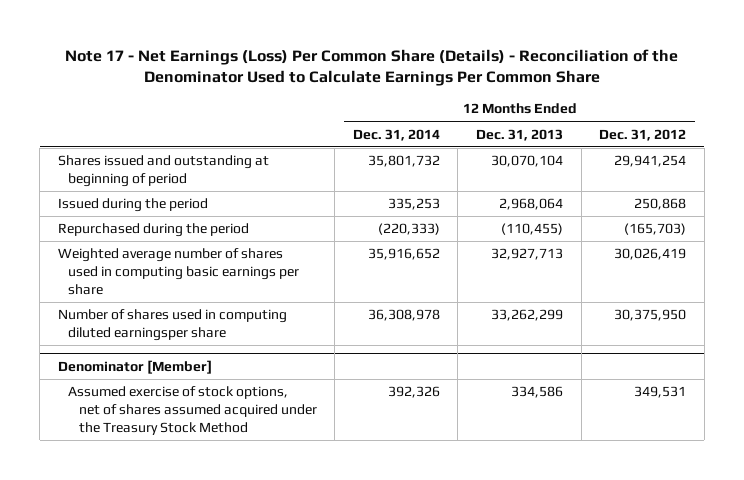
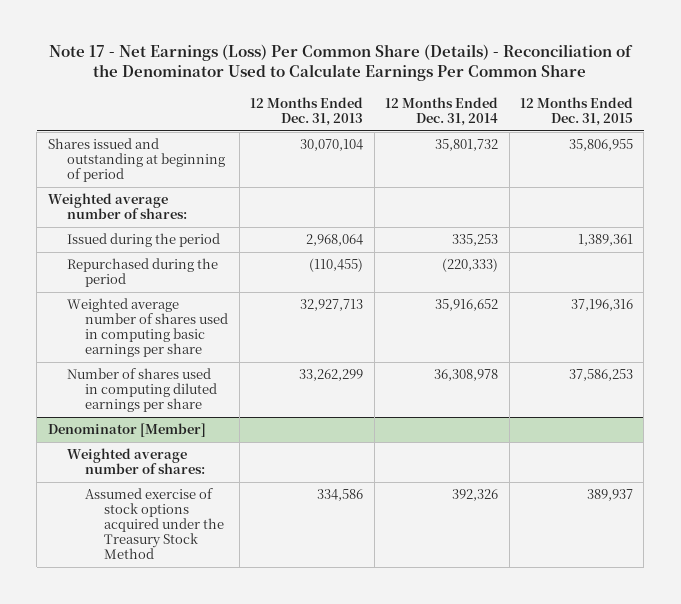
- | 12 Months Ended Dec. 31, 2014 | 12 Months Ended Dec. 31, 2013 | 12 Months Ended Dec. 31, 2012
+ | 12 Months Ended Dec. 31, 2013 | 12 Months Ended Dec. 31, 2014 | 12 Months Ended Dec. 31, 2015
+ Weighted average number of shares:
- Number of shares used in computing diluted earningsper share | 36,308,978 | 33,262,299 | 30,375,950
+ Number of shares used in computing diluted earnings per share | 33,262,299 | 36,308,978 | 37,586,253
@ Denominator [Member]
- Assumed exercise of stock options, net of shares assumed acquired under the Treasury Stock Method | 392,326 | 334,586 | 349,531
+ Weighted average number of shares:
+ Assumed exercise of stock options acquired under the Treasury Stock Method | 334,586 | 392,326 | 389,937

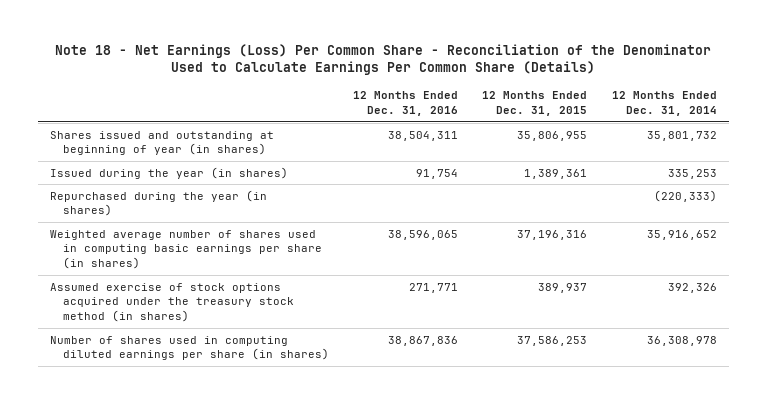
- Note 17 - Net Earnings (Loss) Per Common Share (Details) - Reconciliation of the Denominator Used to Calculate Earnings Per Common Share
+ Note 18 - Net Earnings (Loss) Per Common Share - Reconciliation of the Denominator Used to Calculate Earnings Per Common Share (Details)
- | 12 Months Ended Dec. 31, 2013 | 12 Months Ended Dec. 31, 2014 | 12 Months Ended Dec. 31, 2015
+ | 12 Months Ended Dec. 31, 2016 | 12 Months Ended Dec. 31, 2015 | 12 Months Ended Dec. 31, 2014
- Shares issued and outstanding at beginning of period | 30,070,104 | 35,801,732 | 35,806,955
- Weighted average number of shares:
- Issued during the period | 2,968,064 | 335,253 | 1,389,361
- Repurchased during the period | (110,455) | (220,333) |
- Weighted average number of shares used in computing basic earnings per share | 32,927,713 | 35,916,652 | 37,196,316
- Number of shares used in computing diluted earnings per share | 33,262,299 | 36,308,978 | 37,586,253
- Denominator [Member]
- Weighted average number of shares:
- Assumed exercise of stock options acquired under the Treasury Stock Method | 334,586 | 392,326 | 389,937
+ Shares issued and outstanding at beginning of year (in shares) | 38,504,311 | 35,806,955 | 35,801,732
+ Issued during the year (in shares) | 91,754 | 1,389,361 | 335,253
+ Repurchased during the year (in shares) | | | (220,333)
+ Weighted average number of shares used in computing basic earnings per share (in shares) | 38,596,065 | 37,196,316 | 35,916,652
+ Assumed exercise of stock options acquired under the treasury stock method (in shares) | 271,771 | 389,937 | 392,326
+ Number of shares used in computing diluted earnings per share (in shares) | 38,867,836 | 37,586,253 | 36,308,978

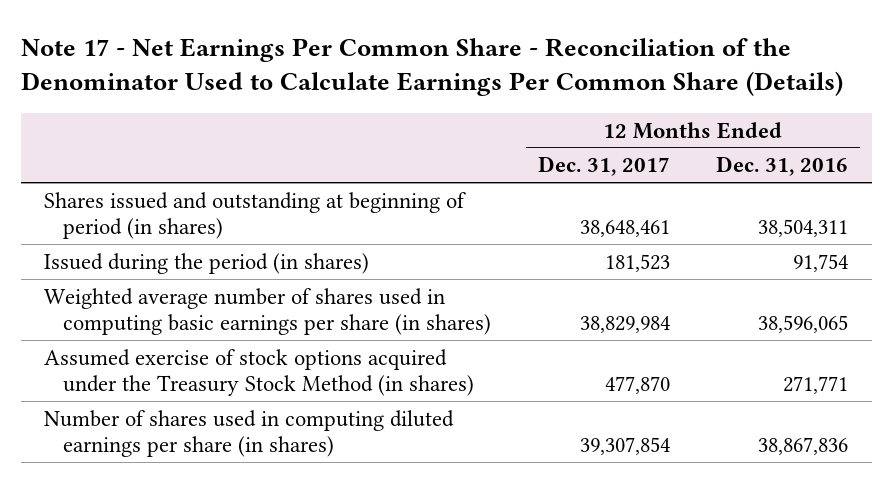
- Note 18 - Net Earnings (Loss) Per Common Share - Reconciliation of the Denominator Used to Calculate Earnings Per Common Share (Details)
+ Note 17 - Net Earnings Per Common Share - Reconciliation of the Denominator Used to Calculate Earnings Per Common Share (Details)
- | 12 Months Ended Dec. 31, 2016 | 12 Months Ended Dec. 31, 2015 | 12 Months Ended Dec. 31, 2014
+ | 12 Months Ended Dec. 31, 2017 | 12 Months Ended Dec. 31, 2016
- Shares issued and outstanding at beginning of year (in shares) | 38,504,311 | 35,806,955 | 35,801,732
- Issued during the year (in shares) | 91,754 | 1,389,361 | 335,253
- Repurchased during the year (in shares) | | | (220,333)
+ Shares issued and outstanding at beginning of period (in shares) | 38,648,461 | 38,504,311
+ Issued during the period (in shares) | 181,523 | 91,754
- Assumed exercise of stock options acquired under the treasury stock method (in shares) | 271,771 | 389,937 | 392,326
+ Assumed exercise of stock options acquired under the Treasury Stock Method (in shares) | 477,870 | 271,771

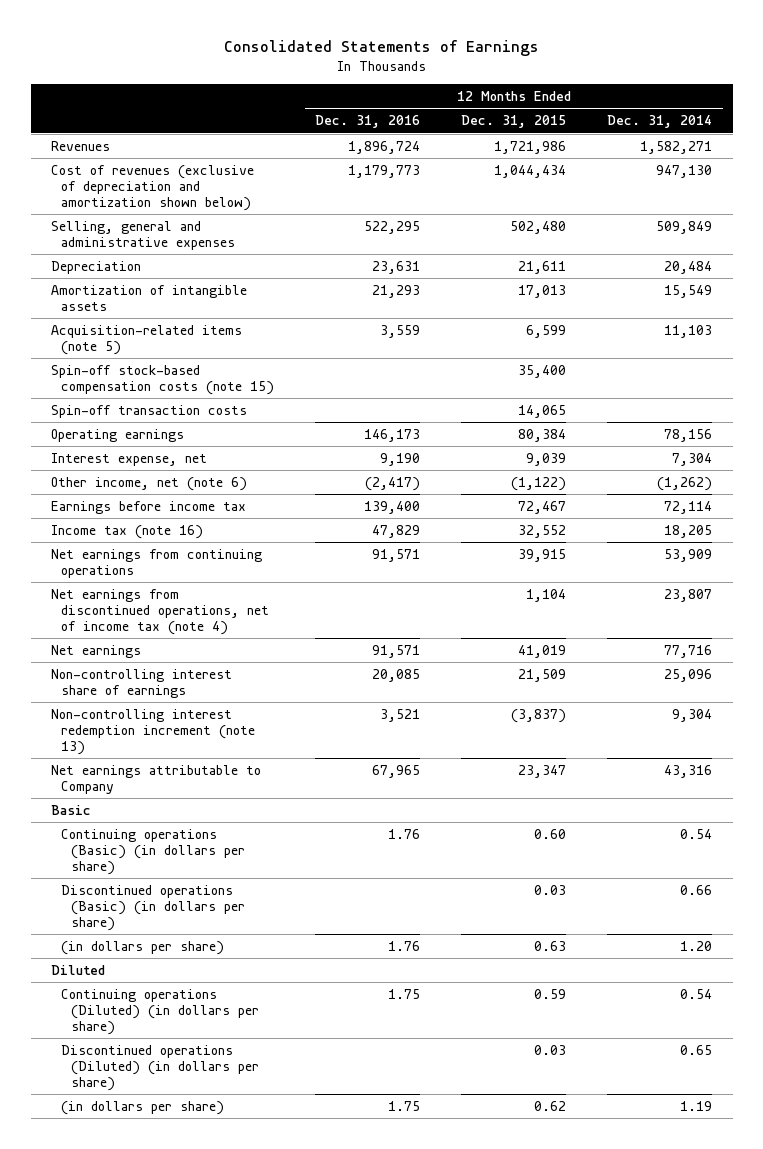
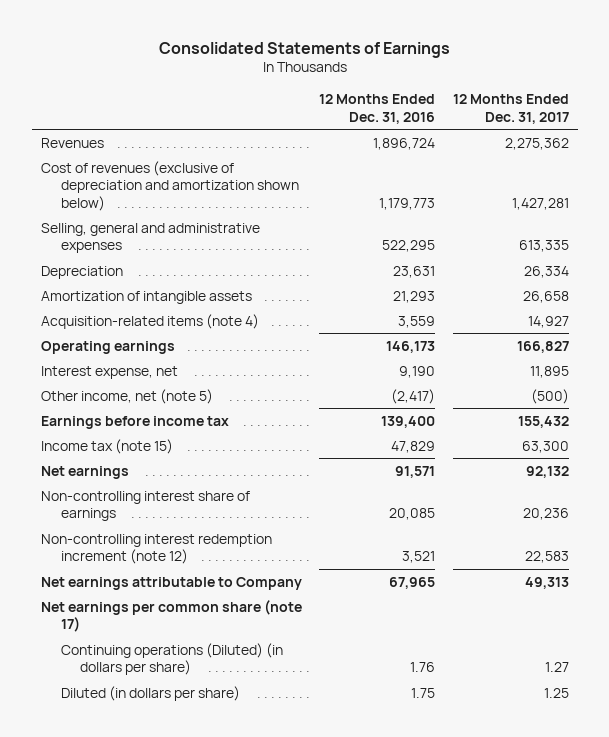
- | 12 Months Ended Dec. 31, 2016 | 12 Months Ended Dec. 31, 2015 | 12 Months Ended Dec. 31, 2014
+ | 12 Months Ended Dec. 31, 2016 | 12 Months Ended Dec. 31, 2017
- Acquisition-related items (note 5) | 3,559 | 6,599 | 11,103
- Spin-off stock-based compensation costs (note 15) | | 35,400 |
- Spin-off transaction costs | | 14,065 |
+ Acquisition-related items (note 4) | 3,559 | 14,927
- Other income, net (note 6) | (2,417) | (1,122) | (1,262)
+ Other income, net (note 5) | (2,417) | (500)
- Income tax (note 16) | 47,829 | 32,552 | 18,205
- Net earnings from continuing operations | 91,571 | 39,915 | 53,909
- Net earnings from discontinued operations, net of income tax (note 4) | | 1,104 | 23,807
+ Income tax (note 15) | 47,829 | 63,300
- Non-controlling interest redemption increment (note 13) | 3,521 | (3,837) | 9,304
+ Non-controlling interest redemption increment (note 12) | 3,521 | 22,583
- Basic
- Continuing operations (Basic) (in dollars per share) | 1.76 | 0.60 | 0.54
- Discontinued operations (Basic) (in dollars per share) | | 0.03 | 0.66
- (in dollars per share) | 1.76 | 0.63 | 1.20
- Diluted
- Continuing operations (Diluted) (in dollars per share) | 1.75 | 0.59 | 0.54
- Discontinued operations (Diluted) (in dollars per share) | | 0.03 | 0.65
- (in dollars per share) | 1.75 | 0.62 | 1.19
+ Net earnings per common share (note 17)
+ Continuing operations (Diluted) (in dollars per share) | 1.76 | 1.27
+ Diluted (in dollars per share) | 1.75 | 1.25

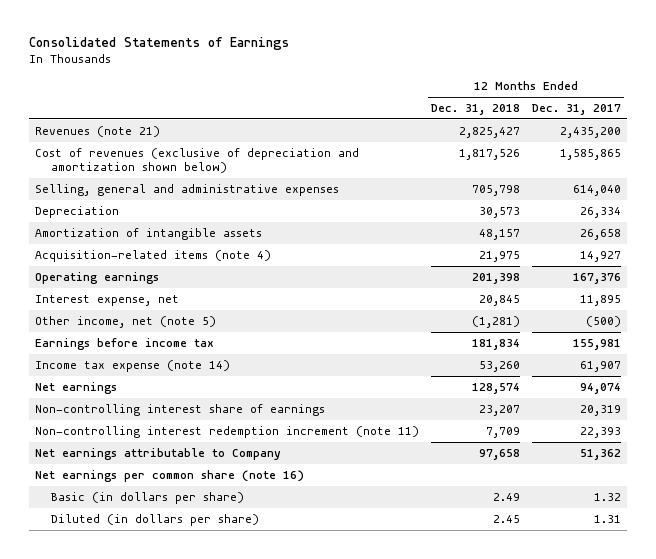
- | 12 Months Ended Dec. 31, 2016 | 12 Months Ended Dec. 31, 2017
+ | 12 Months Ended Dec. 31, 2018 | 12 Months Ended Dec. 31, 2017
- Revenues | 1,896,724 | 2,275,362
- Cost of revenues (exclusive of depreciation and amortization shown below) | 1,179,773 | 1,427,281
- Selling, general and administrative expenses | 522,295 | 613,335
+ Revenues (note 21) | 2,825,427 | 2,435,200
+ Cost of revenues (exclusive of depreciation and amortization shown below) | 1,817,526 | 1,585,865
+ Selling, general and administrative expenses | 705,798 | 614,040
- Operating earnings | 146,173 | 166,827
+ Operating earnings | 201,398 | 167,376
- Earnings before income tax | 139,400 | 155,432
- Income tax (note 15) | 47,829 | 63,300
- Net earnings | 91,571 | 92,132
- Non-controlling interest share of earnings | 20,085 | 20,236
- Non-controlling interest redemption increment (note 12) | 3,521 | 22,583
- Net earnings attributable to Company | 67,965 | 49,313
- Net earnings per common share (note 17)
- Continuing operations (Diluted) (in dollars per share) | 1.76 | 1.27
- Diluted (in dollars per share) | 1.75 | 1.25
+ Earnings before income tax | 181,834 | 155,981
+ Income tax expense (note 14) | 53,260 | 61,907
+ Net earnings | 128,574 | 94,074
+ Non-controlling interest share of earnings | 23,207 | 20,319
+ Non-controlling interest redemption increment (note 11) | 7,709 | 22,393
+ Net earnings attributable to Company | 97,658 | 51,362
+ Net earnings per common share (note 16)
+ Basic (in dollars per share) | 2.49 | 1.32
+ Diluted (in dollars per share) | 2.45 | 1.31

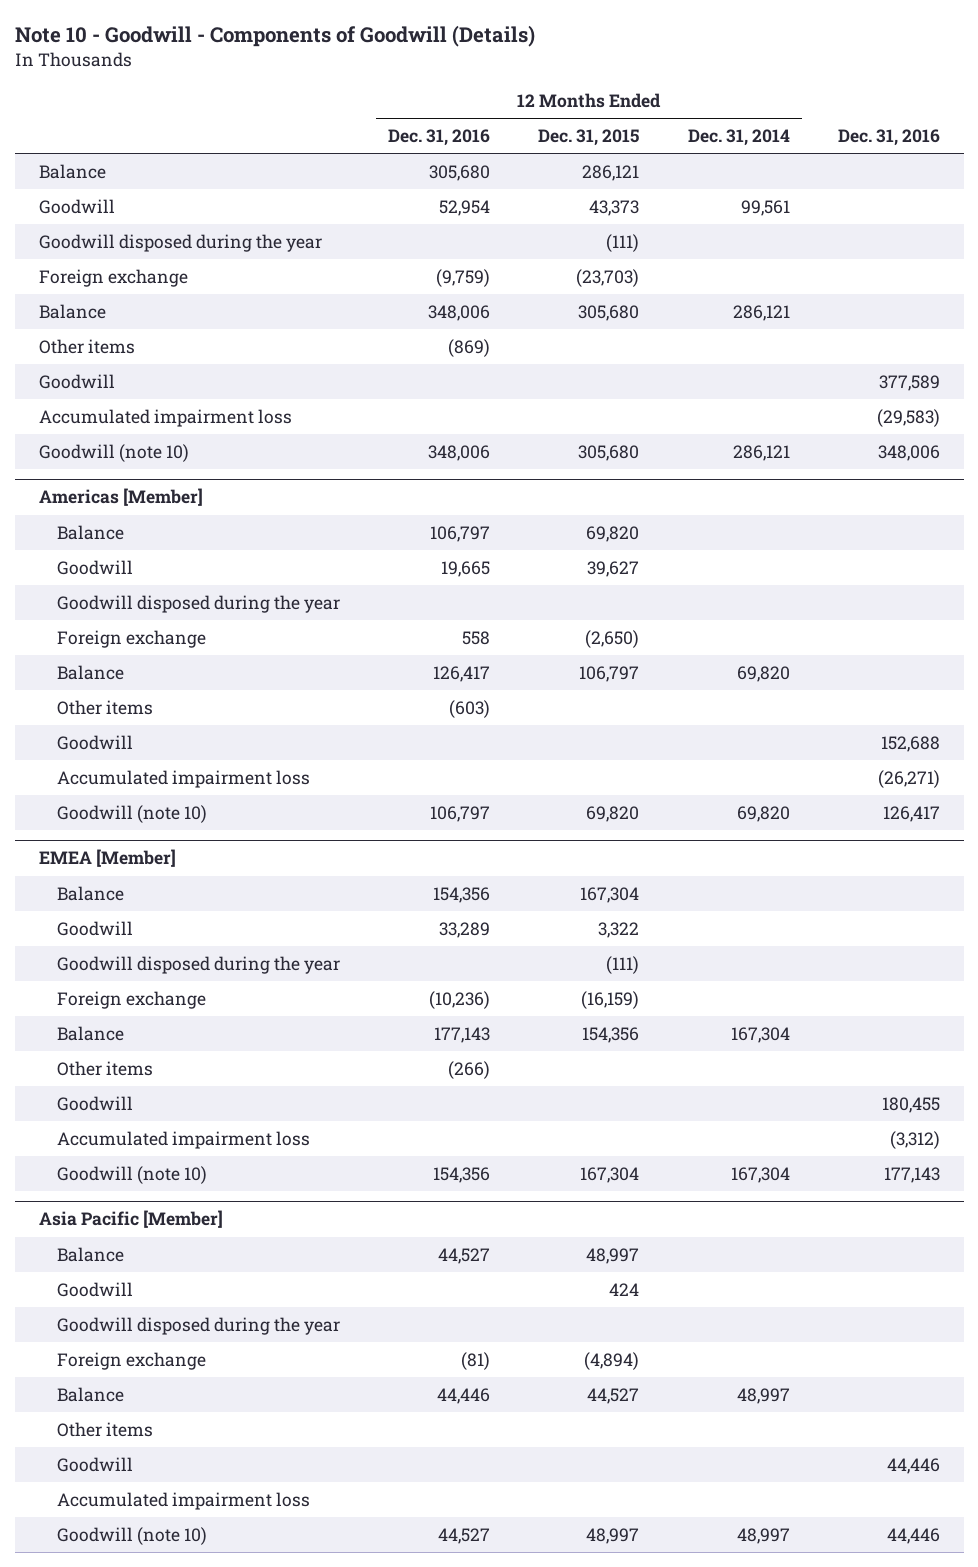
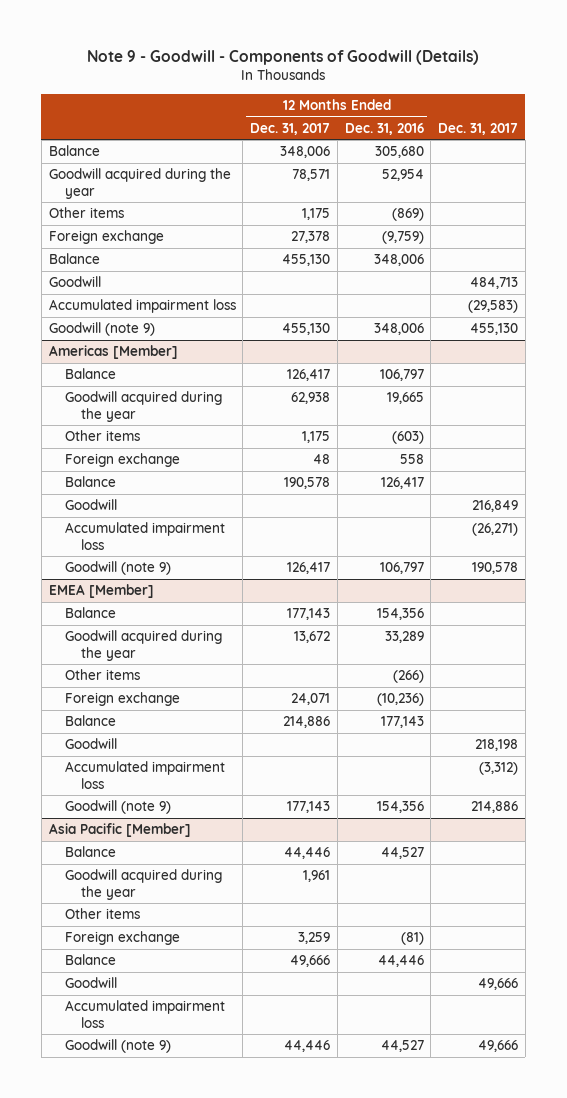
- Note 10 - Goodwill - Components of Goodwill (Details)
+ Note 9 - Goodwill - Components of Goodwill (Details)
- | 12 Months Ended Dec. 31, 2016 | 12 Months Ended Dec. 31, 2015 | 12 Months Ended Dec. 31, 2014 | Dec. 31, 2016
+ | 12 Months Ended Dec. 31, 2017 | 12 Months Ended Dec. 31, 2016 | Dec. 31, 2017
- Goodwill | 52,954 | 43,373 | 99,561 |
- Goodwill disposed during the year | | (111) | |
+ Goodwill acquired during the year | 78,571 | 52,954 |
moved up: Other items | 1,175 | (869) |
- Goodwill (note 10) | 348,006 | 305,680 | 286,121 | 348,006
+ Goodwill (note 9) | 455,130 | 348,006 | 455,130
@ Americas [Member]
- Goodwill | 19,665 | 39,627 | |
- Goodwill disposed during the year
+ Goodwill acquired during the year | 62,938 | 19,665 |
moved up: Other items | 1,175 | (603) |
- Goodwill (note 10) | 106,797 | 69,820 | 69,820 | 126,417
+ Goodwill (note 9) | 126,417 | 106,797 | 190,578
@ EMEA [Member]
- Goodwill | 33,289 | 3,322 | |
- Goodwill disposed during the year | | (111) | |
+ Goodwill acquired during the year | 13,672 | 33,289 |
moved up: Other items | | (266) |
- Goodwill (note 10) | 154,356 | 167,304 | 167,304 | 177,143
+ Goodwill (note 9) | 177,143 | 154,356 | 214,886
@ Asia Pacific [Member]
- Goodwill | | 424 | |
- Goodwill disposed during the year
+ Goodwill acquired during the year | 1,961 | |
moved up: Other items
- Goodwill (note 10) | 44,527 | 48,997 | 48,997 | 44,446
+ Goodwill (note 9) | 44,446 | 44,527 | 49,666

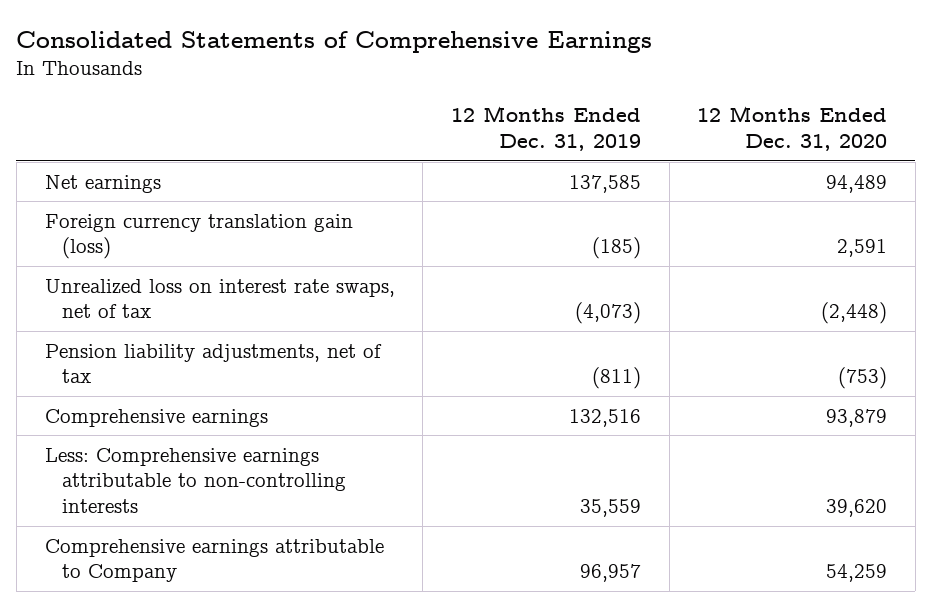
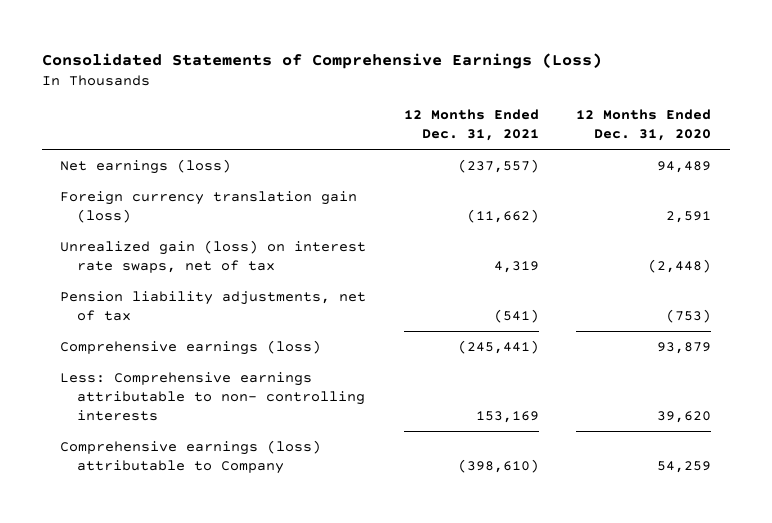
- Consolidated Statements of Comprehensive Earnings
+ Consolidated Statements of Comprehensive Earnings (Loss)
- | 12 Months Ended Dec. 31, 2019 | 12 Months Ended Dec. 31, 2020
+ | 12 Months Ended Dec. 31, 2021 | 12 Months Ended Dec. 31, 2020
- Net earnings | 137,585 | 94,489
+ Net earnings (loss) | (237,557) | 94,489
- Unrealized loss on interest rate swaps, net of tax | (4,073) | (2,448)
+ Unrealized gain (loss) on interest rate swaps, net of tax | 4,319 | (2,448)
- Comprehensive earnings | 132,516 | 93,879
- Less: Comprehensive earnings attributable to non-controlling interests | 35,559 | 39,620
- Comprehensive earnings attributable to Company | 96,957 | 54,259
+ Comprehensive earnings (loss) | (245,441) | 93,879
+ Less: Comprehensive earnings attributable to non- controlling interests | 153,169 | 39,620
+ Comprehensive earnings (loss) attributable to Company | (398,610) | 54,259

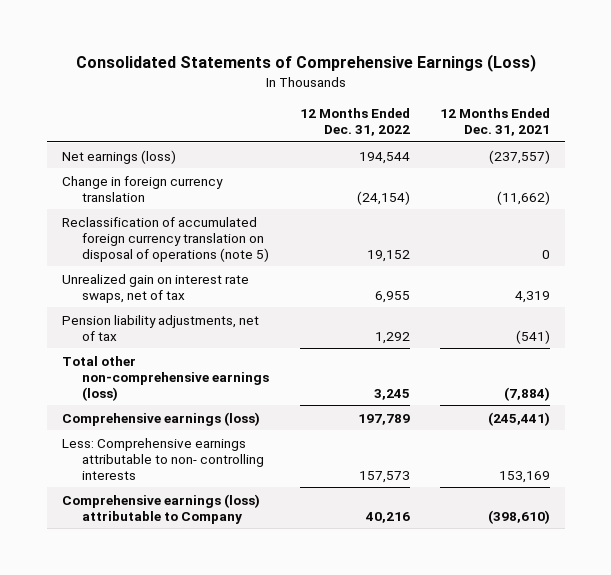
- | 12 Months Ended Dec. 31, 2021 | 12 Months Ended Dec. 31, 2020
+ | 12 Months Ended Dec. 31, 2022 | 12 Months Ended Dec. 31, 2021
- Foreign currency translation gain (loss) | (11,662) | 2,591
- Unrealized gain (loss) on interest rate swaps, net of tax | 4,319 | (2,448)
+ Change in foreign currency translation | (24,154) | (11,662)
+ Reclassification of accumulated foreign currency translation on disposal of operations (note 5) | 19,152 | 0
+ Unrealized gain on interest rate swaps, net of tax | 6,955 | 4,319
+ Total other non-comprehensive earnings (loss) | 3,245 | (7,884)

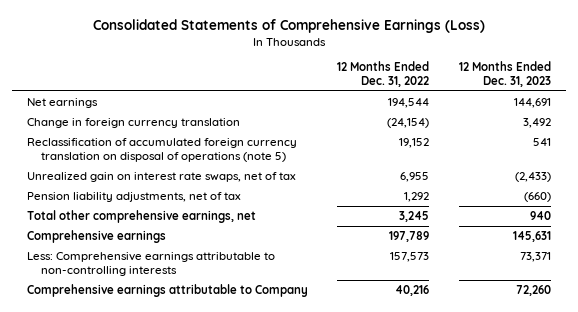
- | 12 Months Ended Dec. 31, 2022 | 12 Months Ended Dec. 31, 2021
+ | 12 Months Ended Dec. 31, 2022 | 12 Months Ended Dec. 31, 2023
- Net earnings (loss) | 194,544 | (237,557)
+ Net earnings | 194,544 | 144,691
- Total other non-comprehensive earnings (loss) | 3,245 | (7,884)
- Comprehensive earnings (loss) | 197,789 | (245,441)
- Less: Comprehensive earnings attributable to non- controlling interests | 157,573 | 153,169
- Comprehensive earnings (loss) attributable to Company | 40,216 | (398,610)
+ Total other comprehensive earnings, net | 3,245 | 940
+ Comprehensive earnings | 197,789 | 145,631
+ Less: Comprehensive earnings attributable to non-controlling interests | 157,573 | 73,371
+ Comprehensive earnings attributable to Company | 40,216 | 72,260

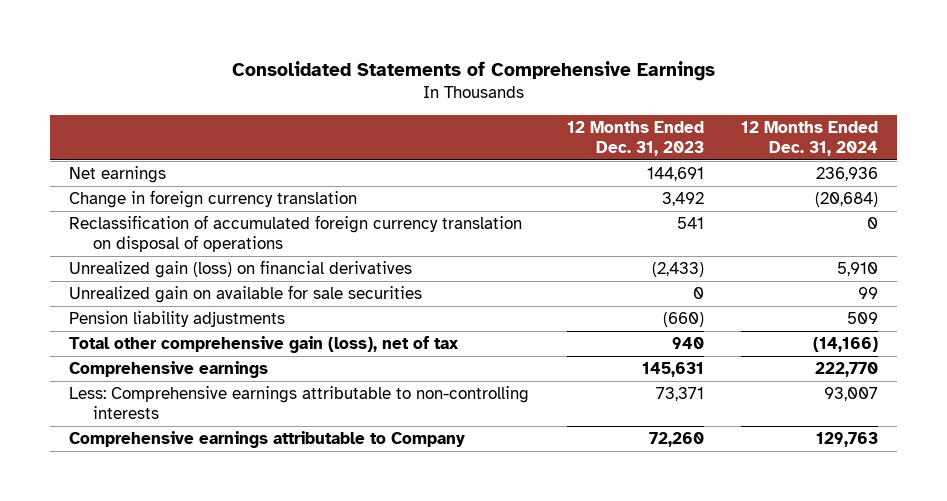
- Consolidated Statements of Comprehensive Earnings (Loss)
+ Consolidated Statements of Comprehensive Earnings
- | 12 Months Ended Dec. 31, 2022 | 12 Months Ended Dec. 31, 2023
+ | 12 Months Ended Dec. 31, 2023 | 12 Months Ended Dec. 31, 2024
- Reclassification of accumulated foreign currency translation on disposal of operations (note 5) | 19,152 | 541
- Unrealized gain on interest rate swaps, net of tax | 6,955 | (2,433)
- Pension liability adjustments, net of tax | 1,292 | (660)
- Total other comprehensive earnings, net | 3,245 | 940
+ Reclassification of accumulated foreign currency translation on disposal of operations | 541 | 0
+ Unrealized gain (loss) on financial derivatives | (2,433) | 5,910
+ Unrealized gain on available for sale securities | 0 | 99
+ Pension liability adjustments | (660) | 509
+ Total other comprehensive gain (loss), net of tax | 940 | (14,166)

